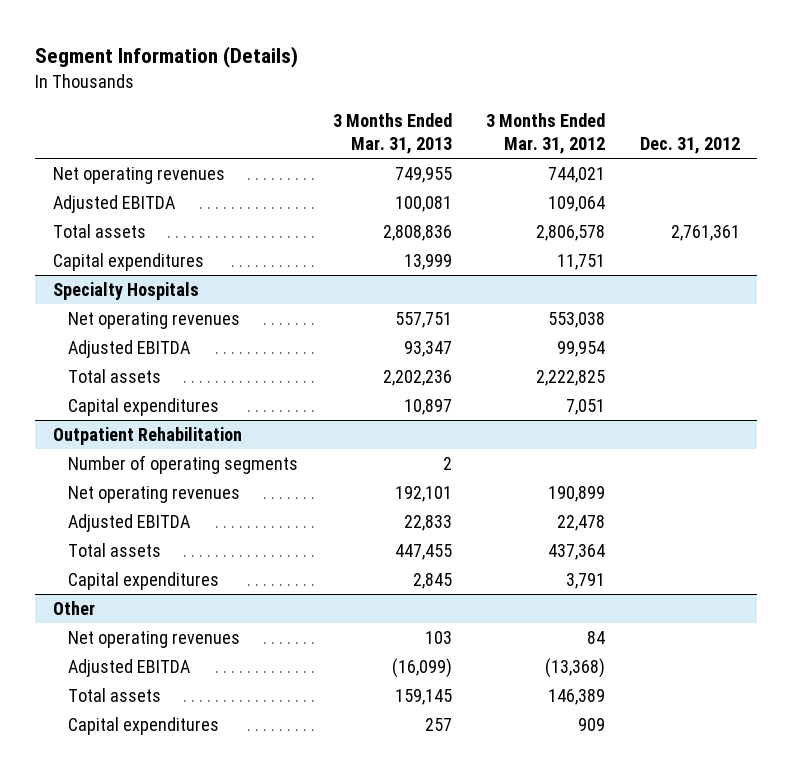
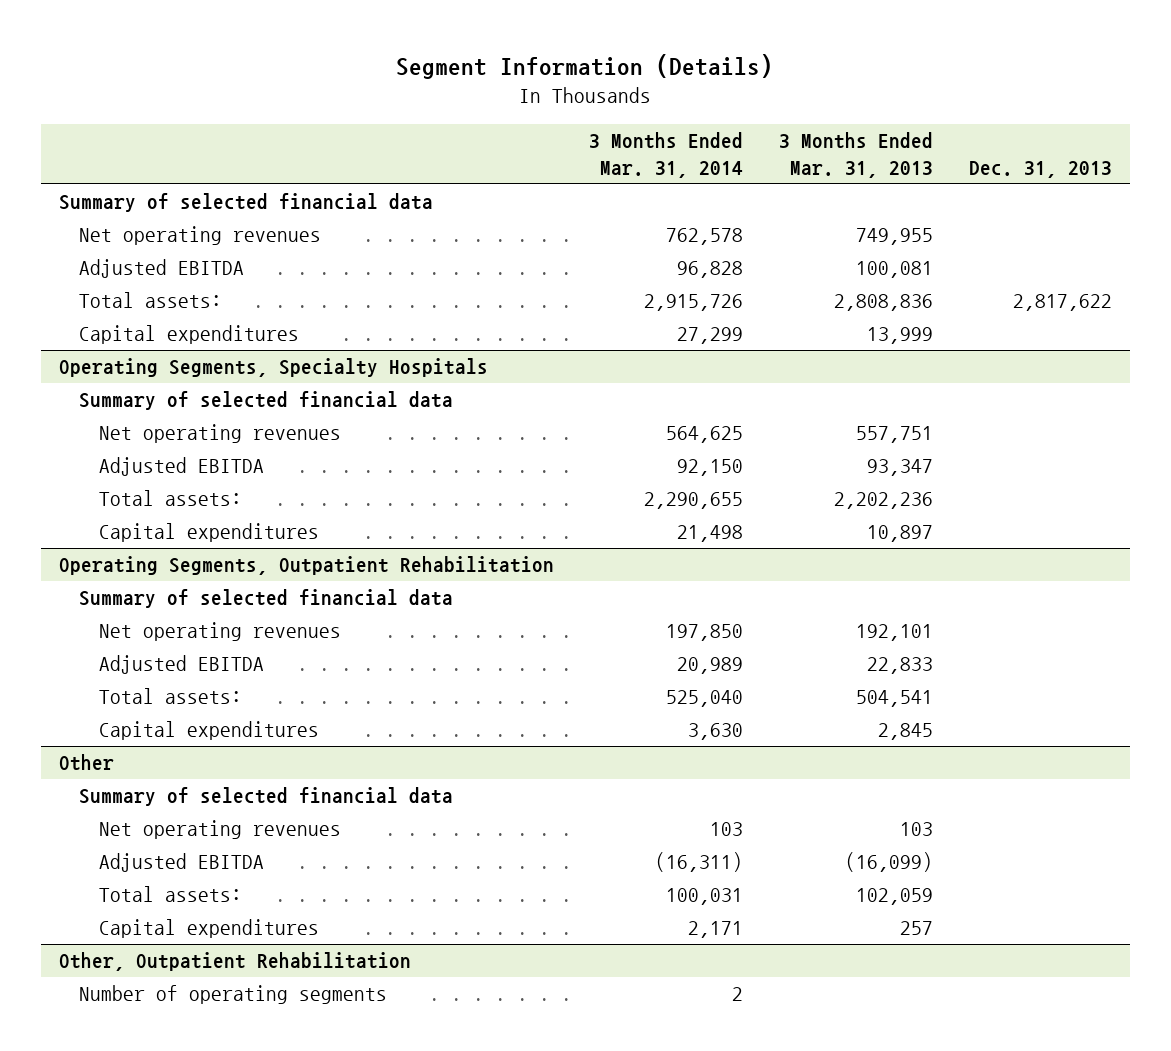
- | 3 Months Ended Mar. 31, 2013 | 3 Months Ended Mar. 31, 2012 | Dec. 31, 2012
+ | 3 Months Ended Mar. 31, 2014 | 3 Months Ended Mar. 31, 2013 | Dec. 31, 2013
+ Summary of selected financial data
- Total assets | 2,808,836 | 2,806,578 | 2,761,361
+ Total assets: | 2,915,726 | 2,808,836 | 2,817,622
- Specialty Hospitals
+ Operating Segments, Specialty Hospitals
+ Summary of selected financial data
- Total assets | 2,202,236 | 2,222,825 |
+ Total assets: | 2,290,655 | 2,202,236 |
- Outpatient Rehabilitation
- Number of operating segments | 2 | |
+ Operating Segments, Outpatient Rehabilitation
+ Summary of selected financial data
- Total assets | 447,455 | 437,364 |
+ Total assets: | 525,040 | 504,541 |
@ Other
+ Summary of selected financial data
- Total assets | 159,145 | 146,389 |
+ Total assets: | 100,031 | 102,059 |
+ Other, Outpatient Rehabilitation
+ Number of operating segments | 2 | |

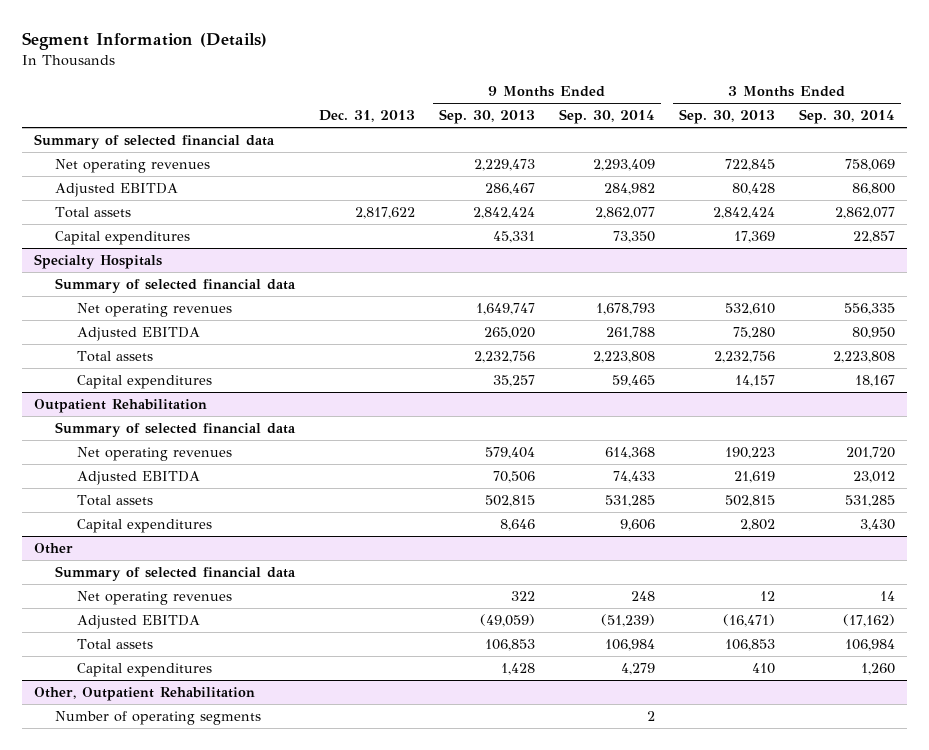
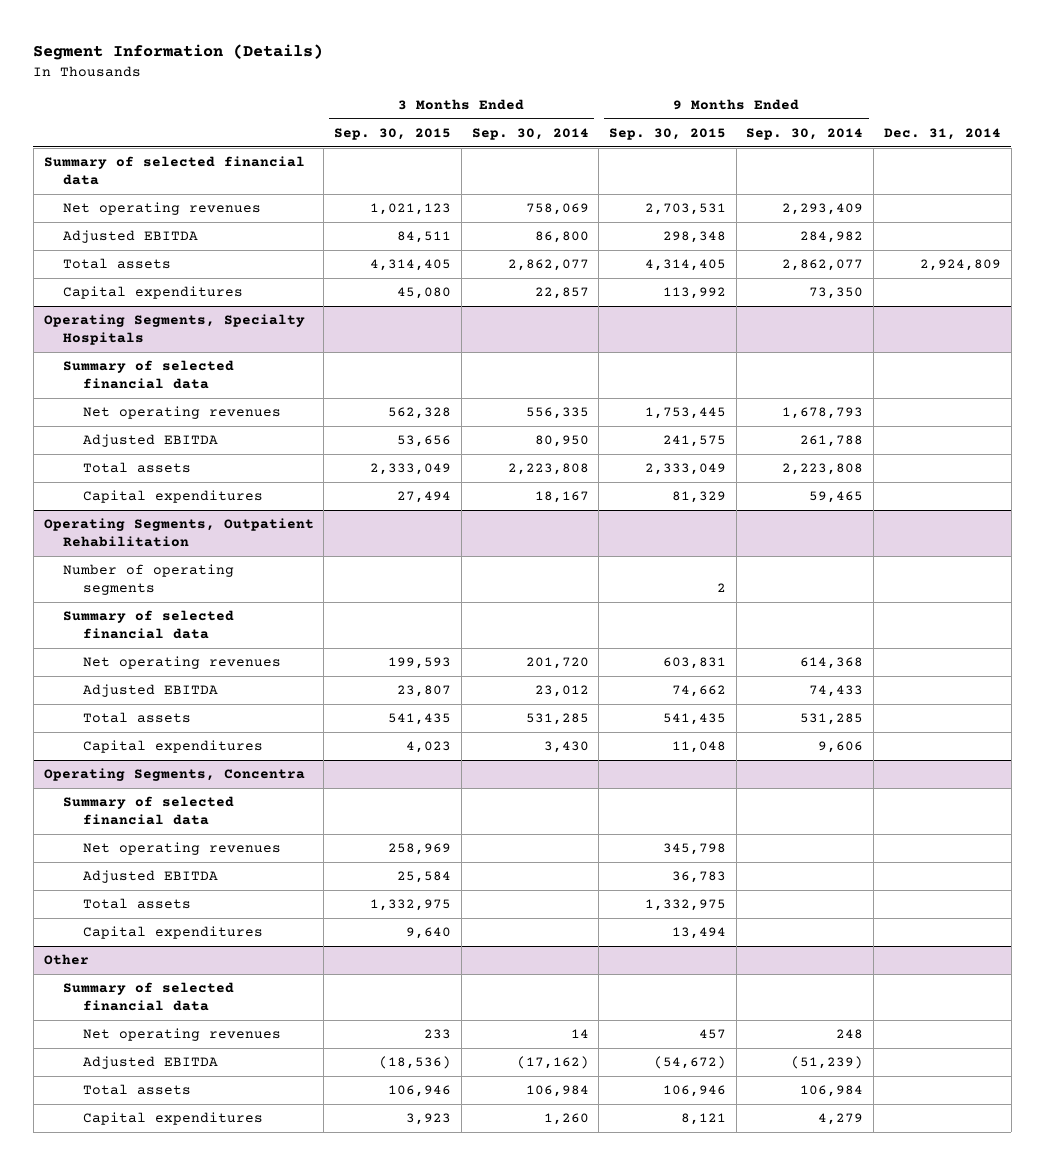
- | Dec. 31, 2013 | 9 Months Ended Sep. 30, 2013 | 9 Months Ended Sep. 30, 2014 | 3 Months Ended Sep. 30, 2013 | 3 Months Ended Sep. 30, 2014
+ | 3 Months Ended Sep. 30, 2015 | 3 Months Ended Sep. 30, 2014 | 9 Months Ended Sep. 30, 2015 | 9 Months Ended Sep. 30, 2014 | Dec. 31, 2014
- Specialty Hospitals
+ Operating Segments, Specialty Hospitals
- Outpatient Rehabilitation
+ Operating Segments, Outpatient Rehabilitation
+ Number of operating segments | | | 2 | |
+ Operating Segments, Concentra
+ Summary of selected financial data
+ Net operating revenues | 258,969 | | 345,798 | |
+ Adjusted EBITDA | 25,584 | | 36,783 | |
+ Total assets | 1,332,975 | | 1,332,975 | |
+ Capital expenditures | 9,640 | | 13,494 | |
- Other, Outpatient Rehabilitation
- Number of operating segments | | | 2 | |

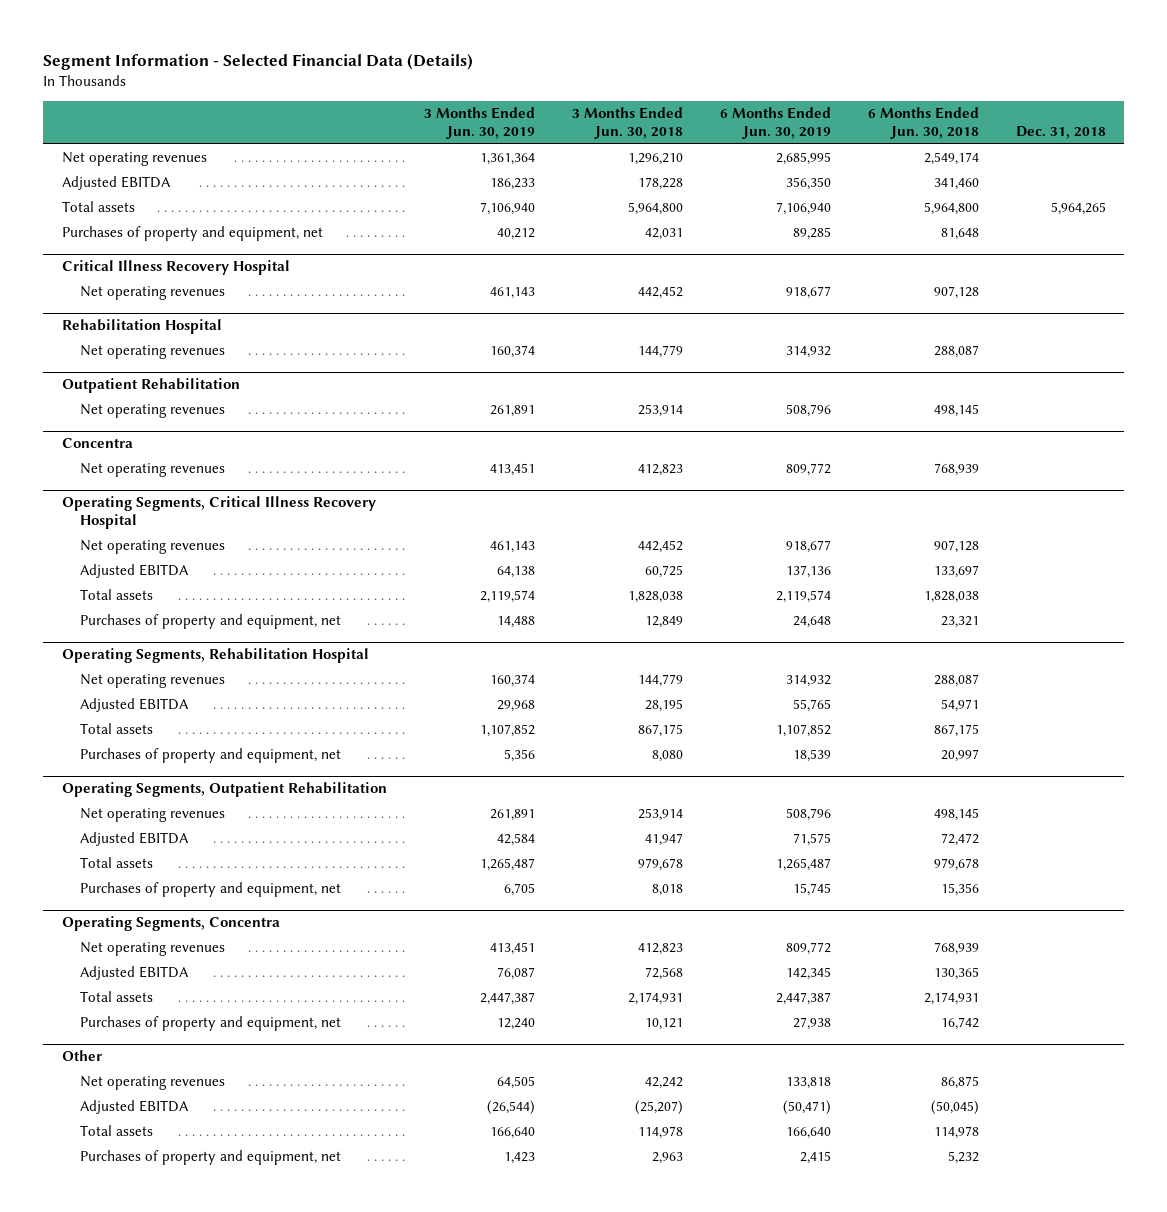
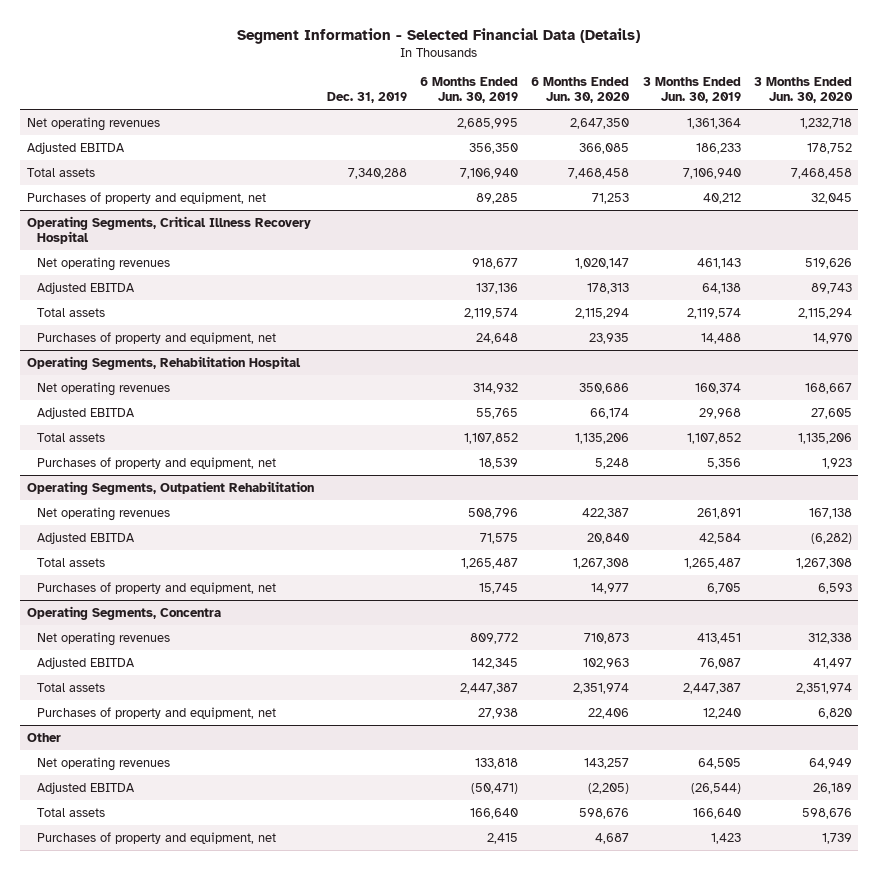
- | 3 Months Ended Jun. 30, 2019 | 3 Months Ended Jun. 30, 2018 | 6 Months Ended Jun. 30, 2019 | 6 Months Ended Jun. 30, 2018 | Dec. 31, 2018
+ | Dec. 31, 2019 | 6 Months Ended Jun. 30, 2019 | 6 Months Ended Jun. 30, 2020 | 3 Months Ended Jun. 30, 2019 | 3 Months Ended Jun. 30, 2020
- Critical Illness Recovery Hospital
- Net operating revenues | 461,143 | 442,452 | 918,677 | 907,128 |
- Rehabilitation Hospital
- Net operating revenues | 160,374 | 144,779 | 314,932 | 288,087 |
- Outpatient Rehabilitation
- Net operating revenues | 261,891 | 253,914 | 508,796 | 498,145 |
- Concentra
- Net operating revenues | 413,451 | 412,823 | 809,772 | 768,939 |

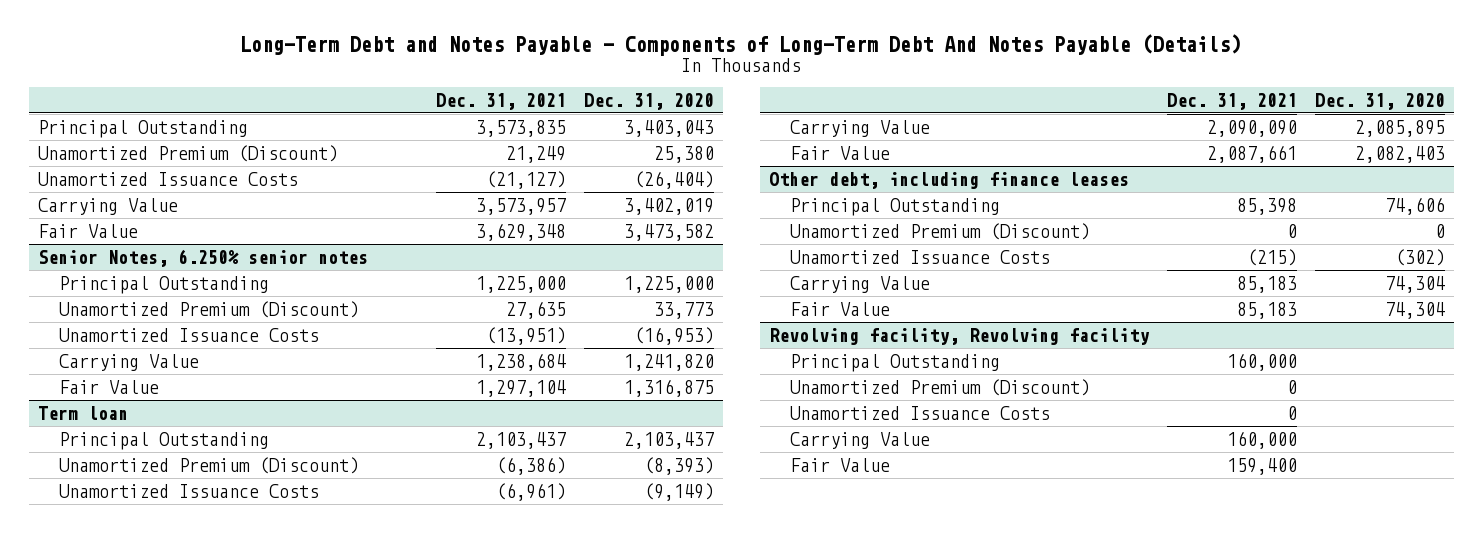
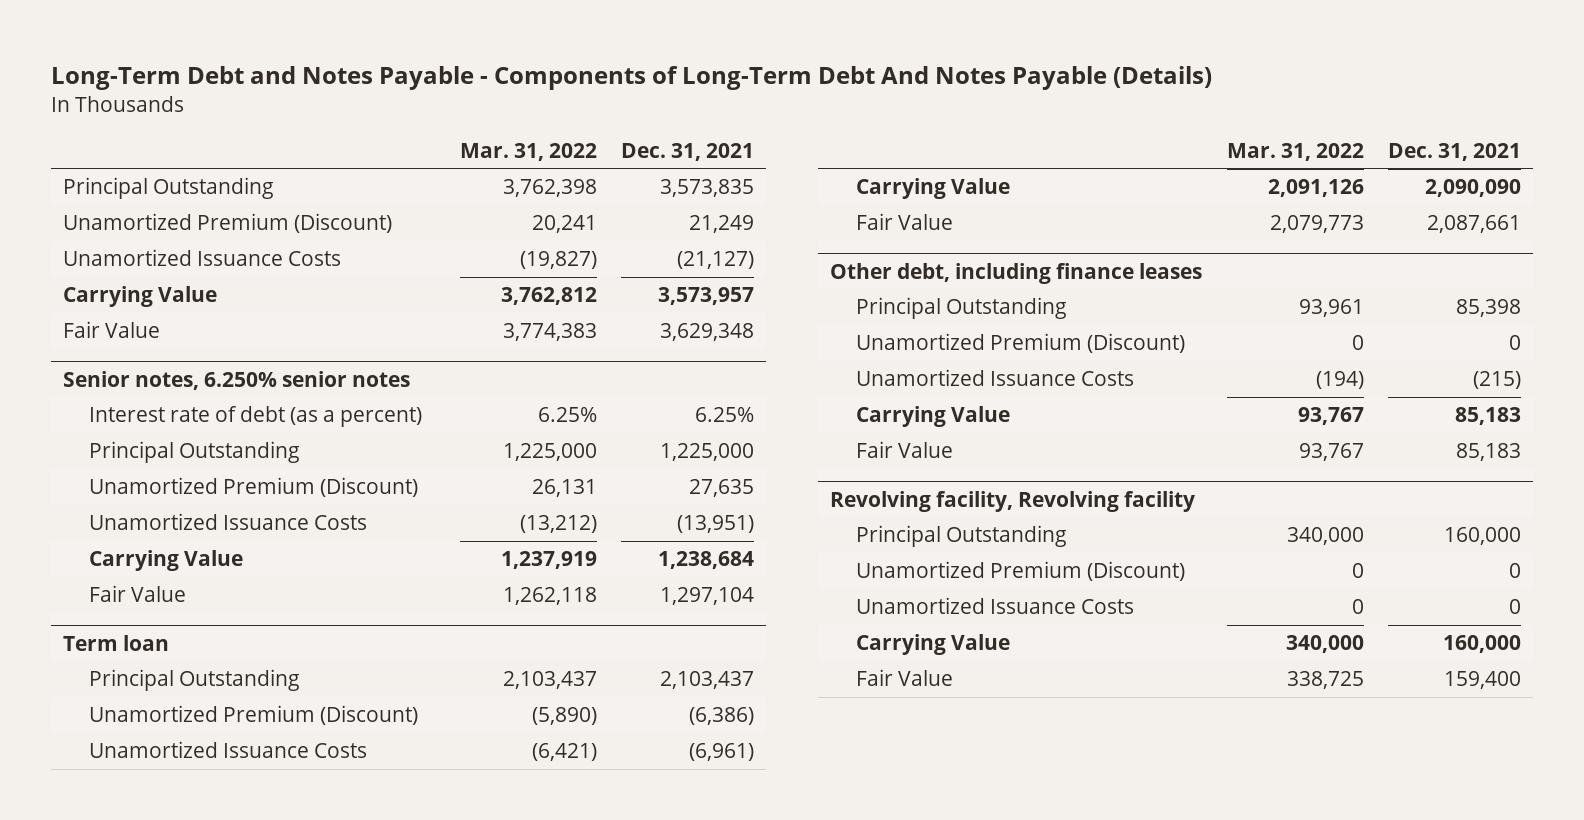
- | Dec. 31, 2021 | Dec. 31, 2020
+ | Mar. 31, 2022 | Dec. 31, 2021
- Senior Notes, 6.250% senior notes
+ Senior notes, 6.250% senior notes
+ Interest rate of debt (as a percent) | 6.25% | 6.25%

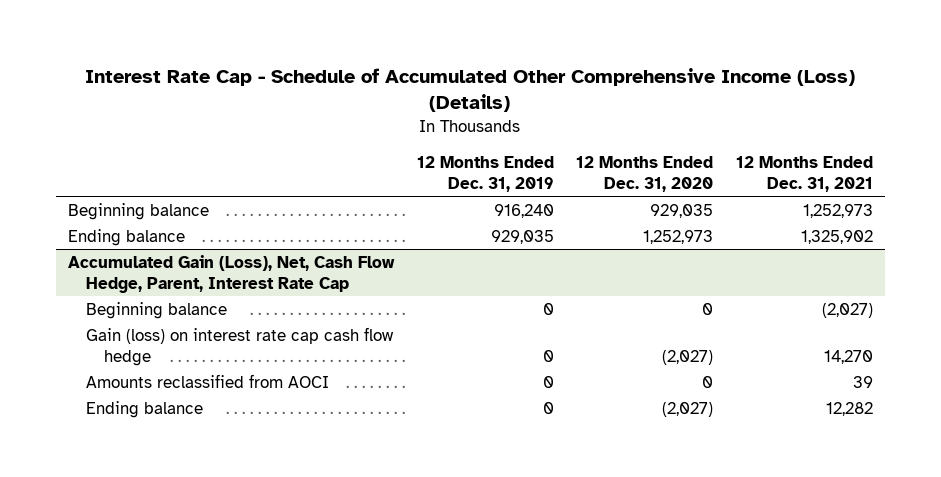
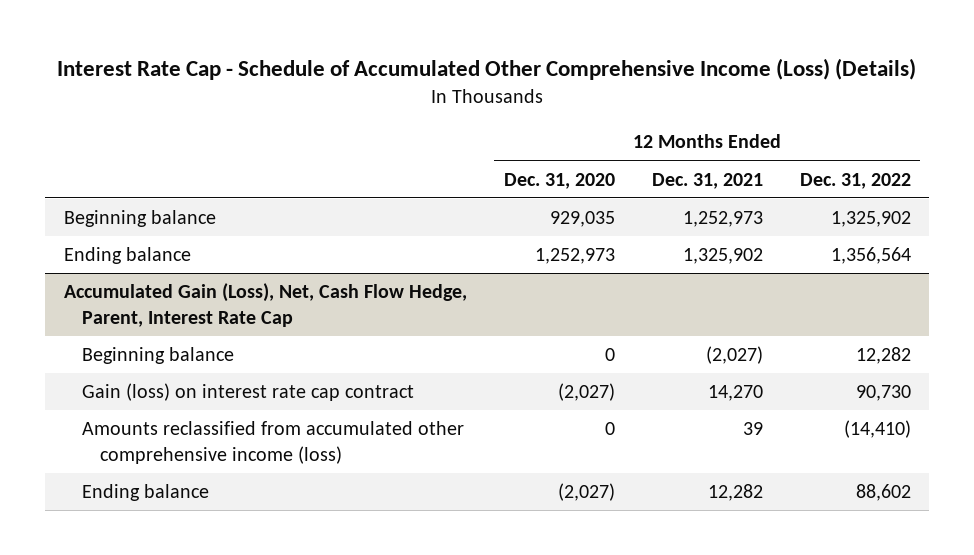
- | 12 Months Ended Dec. 31, 2019 | 12 Months Ended Dec. 31, 2020 | 12 Months Ended Dec. 31, 2021
+ | 12 Months Ended Dec. 31, 2020 | 12 Months Ended Dec. 31, 2021 | 12 Months Ended Dec. 31, 2022
@ Accumulated Gain (Loss), Net, Cash Flow Hedge, Parent, Interest Rate Cap
- Gain (loss) on interest rate cap cash flow hedge | 0 | (2,027) | 14,270
- Amounts reclassified from AOCI | 0 | 0 | 39
+ Gain (loss) on interest rate cap contract | (2,027) | 14,270 | 90,730
+ Amounts reclassified from accumulated other comprehensive income (loss) | 0 | 39 | (14,410)

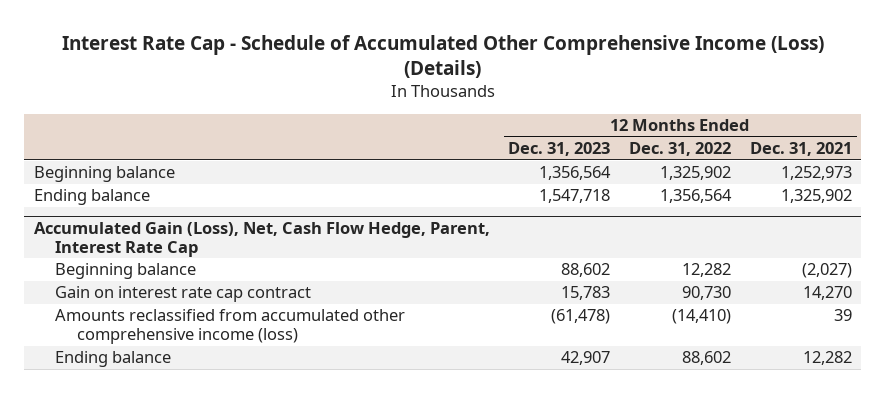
- | 12 Months Ended Dec. 31, 2020 | 12 Months Ended Dec. 31, 2021 | 12 Months Ended Dec. 31, 2022
+ | 12 Months Ended Dec. 31, 2023 | 12 Months Ended Dec. 31, 2022 | 12 Months Ended Dec. 31, 2021
@ Accumulated Gain (Loss), Net, Cash Flow Hedge, Parent, Interest Rate Cap
- Gain (loss) on interest rate cap contract | (2,027) | 14,270 | 90,730
+ Gain on interest rate cap contract | 15,783 | 90,730 | 14,270

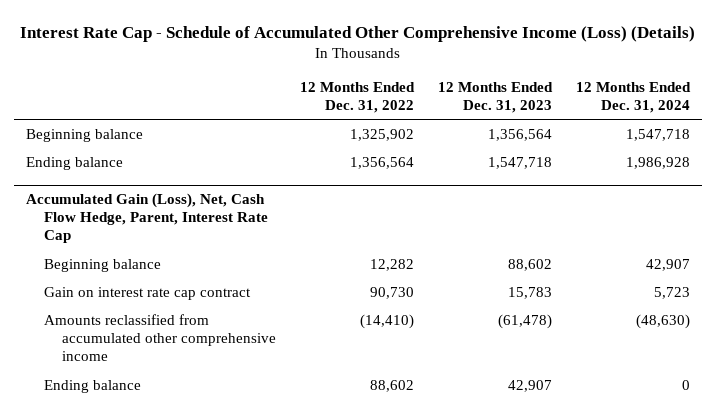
- | 12 Months Ended Dec. 31, 2023 | 12 Months Ended Dec. 31, 2022 | 12 Months Ended Dec. 31, 2021
+ | 12 Months Ended Dec. 31, 2022 | 12 Months Ended Dec. 31, 2023 | 12 Months Ended Dec. 31, 2024
@ Accumulated Gain (Loss), Net, Cash Flow Hedge, Parent, Interest Rate Cap
- Amounts reclassified from accumulated other comprehensive income (loss) | (61,478) | (14,410) | 39
+ Amounts reclassified from accumulated other comprehensive income | (14,410) | (61,478) | (48,630)

